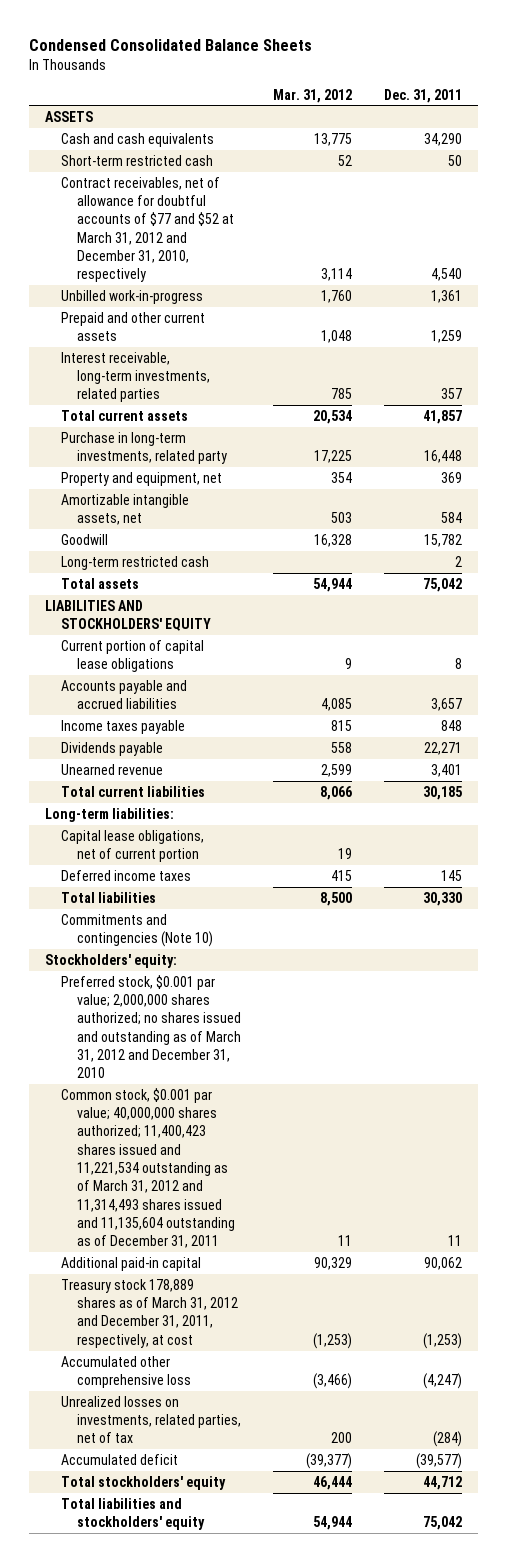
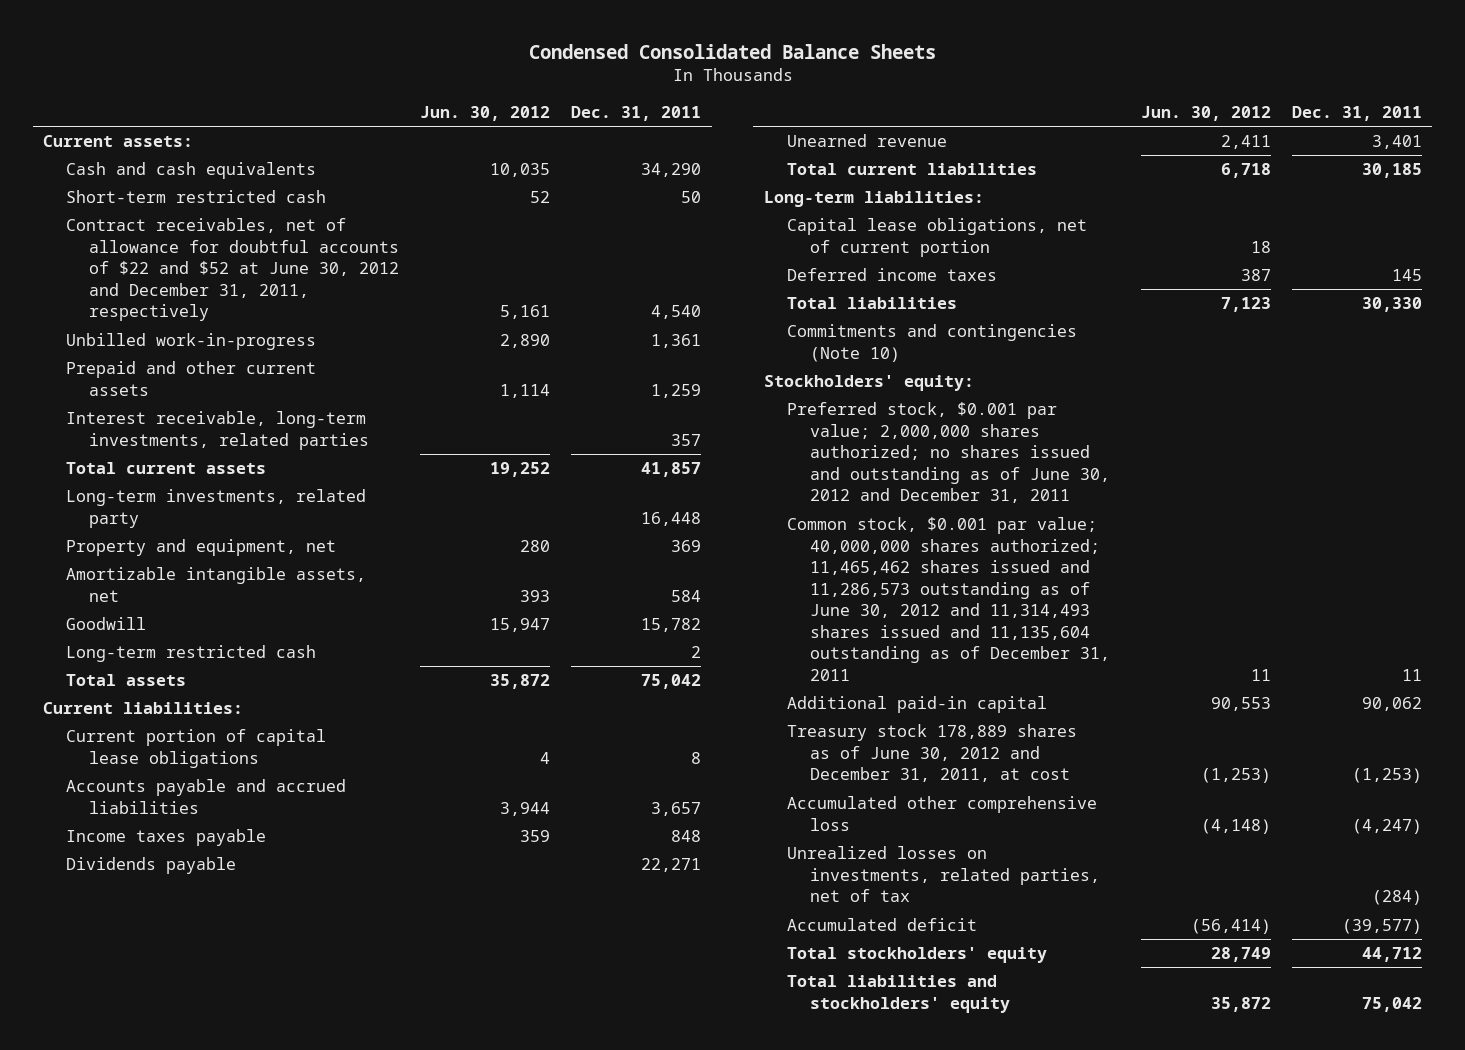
- | Mar. 31, 2012 | Dec. 31, 2011
+ | Jun. 30, 2012 | Dec. 31, 2011
- ASSETS
+ Current assets:
- Contract receivables, net of allowance for doubtful accounts of $77 and $52 at March 31, 2012 and December 31, 2010, respectively | 3,114 | 4,540
+ Contract receivables, net of allowance for doubtful accounts of $22 and $52 at June 30, 2012 and December 31, 2011, respectively | 5,161 | 4,540
- Purchase in long-term investments, related party | 17,225 | 16,448
+ Long-term investments, related party | | 16,448
- LIABILITIES AND STOCKHOLDERS' EQUITY
+ Current liabilities:
- Preferred stock, $0.001 par value; 2,000,000 shares authorized; no shares issued and outstanding as of March 31, 2012 and December 31, 2010
- Common stock, $0.001 par value; 40,000,000 shares authorized; 11,400,423 shares issued and 11,221,534 outstanding as of March 31, 2012 and 11,314,493 shares issued and 11,135,604 outstanding as of December 31, 2011 | 11 | 11
+ Preferred stock, $0.001 par value; 2,000,000 shares authorized; no shares issued and outstanding as of June 30, 2012 and December 31, 2011
+ Common stock, $0.001 par value; 40,000,000 shares authorized; 11,465,462 shares issued and 11,286,573 outstanding as of June 30, 2012 and 11,314,493 shares issued and 11,135,604 outstanding as of December 31, 2011 | 11 | 11
- Treasury stock 178,889 shares as of March 31, 2012 and December 31, 2011, respectively, at cost | (1,253) | (1,253)
+ Treasury stock 178,889 shares as of June 30, 2012 and December 31, 2011, at cost | (1,253) | (1,253)

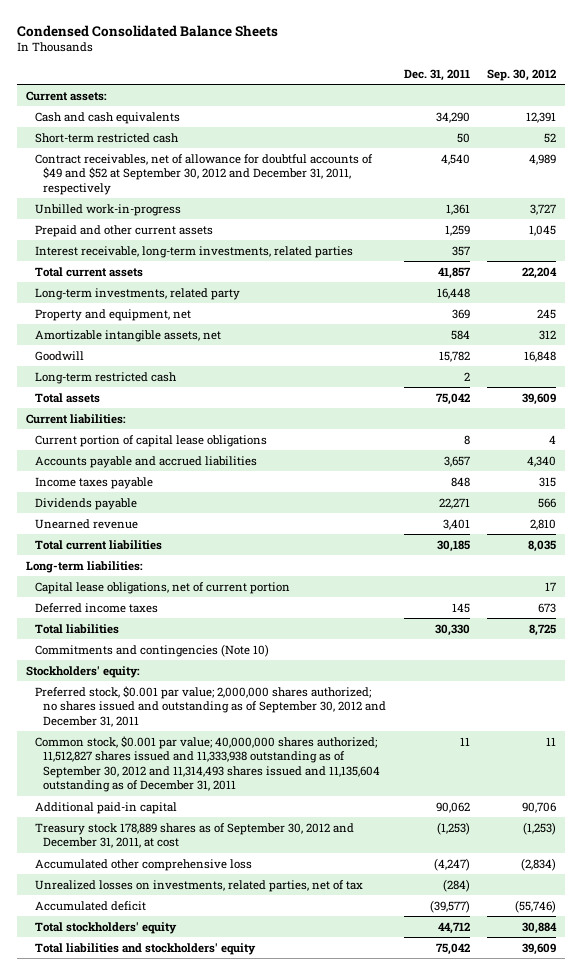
- | Jun. 30, 2012 | Dec. 31, 2011
+ | Dec. 31, 2011 | Sep. 30, 2012
- Contract receivables, net of allowance for doubtful accounts of $22 and $52 at June 30, 2012 and December 31, 2011, respectively | 5,161 | 4,540
+ Contract receivables, net of allowance for doubtful accounts of $49 and $52 at September 30, 2012 and December 31, 2011, respectively | 4,540 | 4,989
- Preferred stock, $0.001 par value; 2,000,000 shares authorized; no shares issued and outstanding as of June 30, 2012 and December 31, 2011
- Common stock, $0.001 par value; 40,000,000 shares authorized; 11,465,462 shares issued and 11,286,573 outstanding as of June 30, 2012 and 11,314,493 shares issued and 11,135,604 outstanding as of December 31, 2011 | 11 | 11
+ Preferred stock, $0.001 par value; 2,000,000 shares authorized; no shares issued and outstanding as of September 30, 2012 and December 31, 2011
+ Common stock, $0.001 par value; 40,000,000 shares authorized; 11,512,827 shares issued and 11,333,938 outstanding as of September 30, 2012 and 11,314,493 shares issued and 11,135,604 outstanding as of December 31, 2011 | 11 | 11
- Treasury stock 178,889 shares as of June 30, 2012 and December 31, 2011, at cost | (1,253) | (1,253)
+ Treasury stock 178,889 shares as of September 30, 2012 and December 31, 2011, at cost | (1,253) | (1,253)

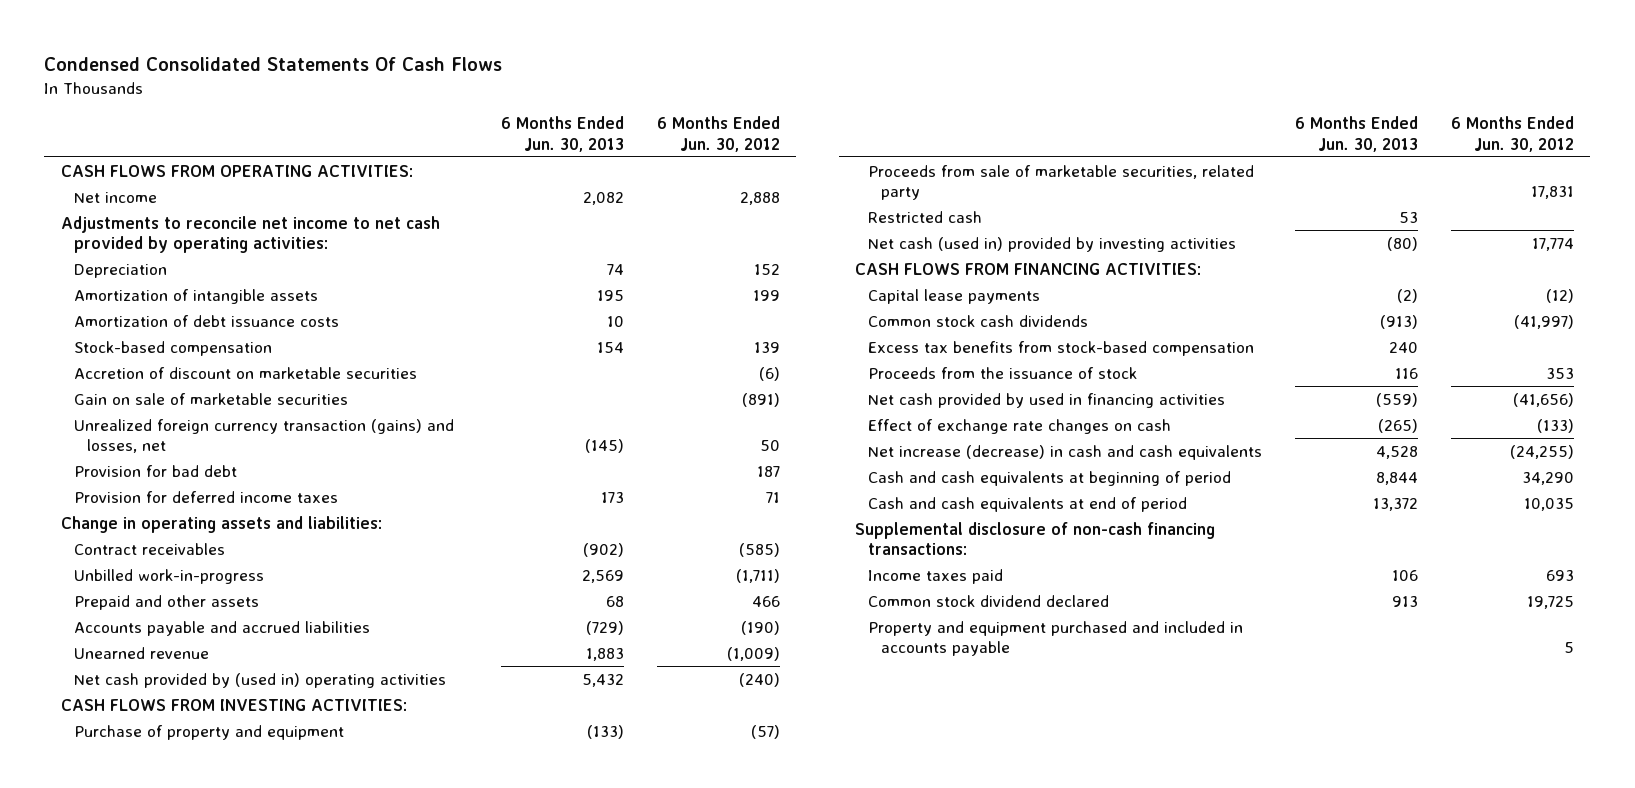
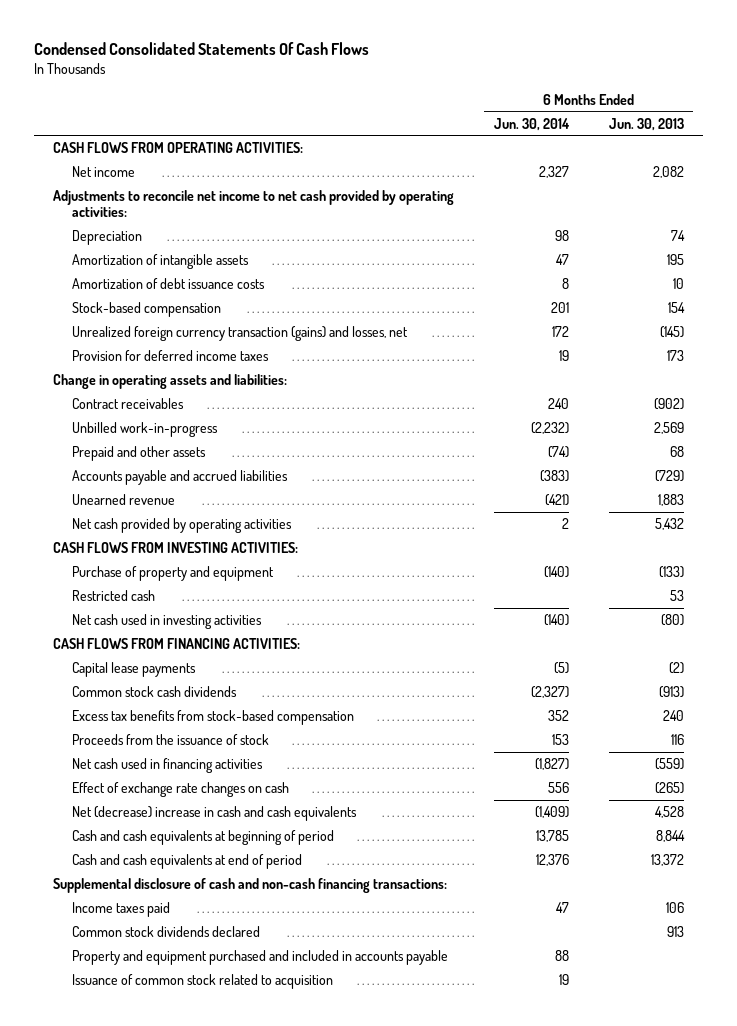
- | 6 Months Ended Jun. 30, 2013 | 6 Months Ended Jun. 30, 2012
+ | 6 Months Ended Jun. 30, 2014 | 6 Months Ended Jun. 30, 2013
- Accretion of discount on marketable securities | | (6)
- Gain on sale of marketable securities | | (891)
- Provision for bad debt | | 187
- Net cash provided by (used in) operating activities | 5,432 | (240)
+ Net cash provided by operating activities | 2 | 5,432
- Proceeds from sale of marketable securities, related party | | 17,831
- Net cash (used in) provided by investing activities | (80) | 17,774
+ Net cash used in investing activities | (140) | (80)
- Net cash provided by used in financing activities | (559) | (41,656)
+ Net cash used in financing activities | (1,827) | (559)
- Net increase (decrease) in cash and cash equivalents | 4,528 | (24,255)
+ Net (decrease) increase in cash and cash equivalents | (1,409) | 4,528
- Supplemental disclosure of non-cash financing transactions:
+ Supplemental disclosure of cash and non-cash financing transactions:
- Common stock dividend declared | 913 | 19,725
+ Common stock dividends declared | | 913
+ Issuance of common stock related to acquisition | 19 |

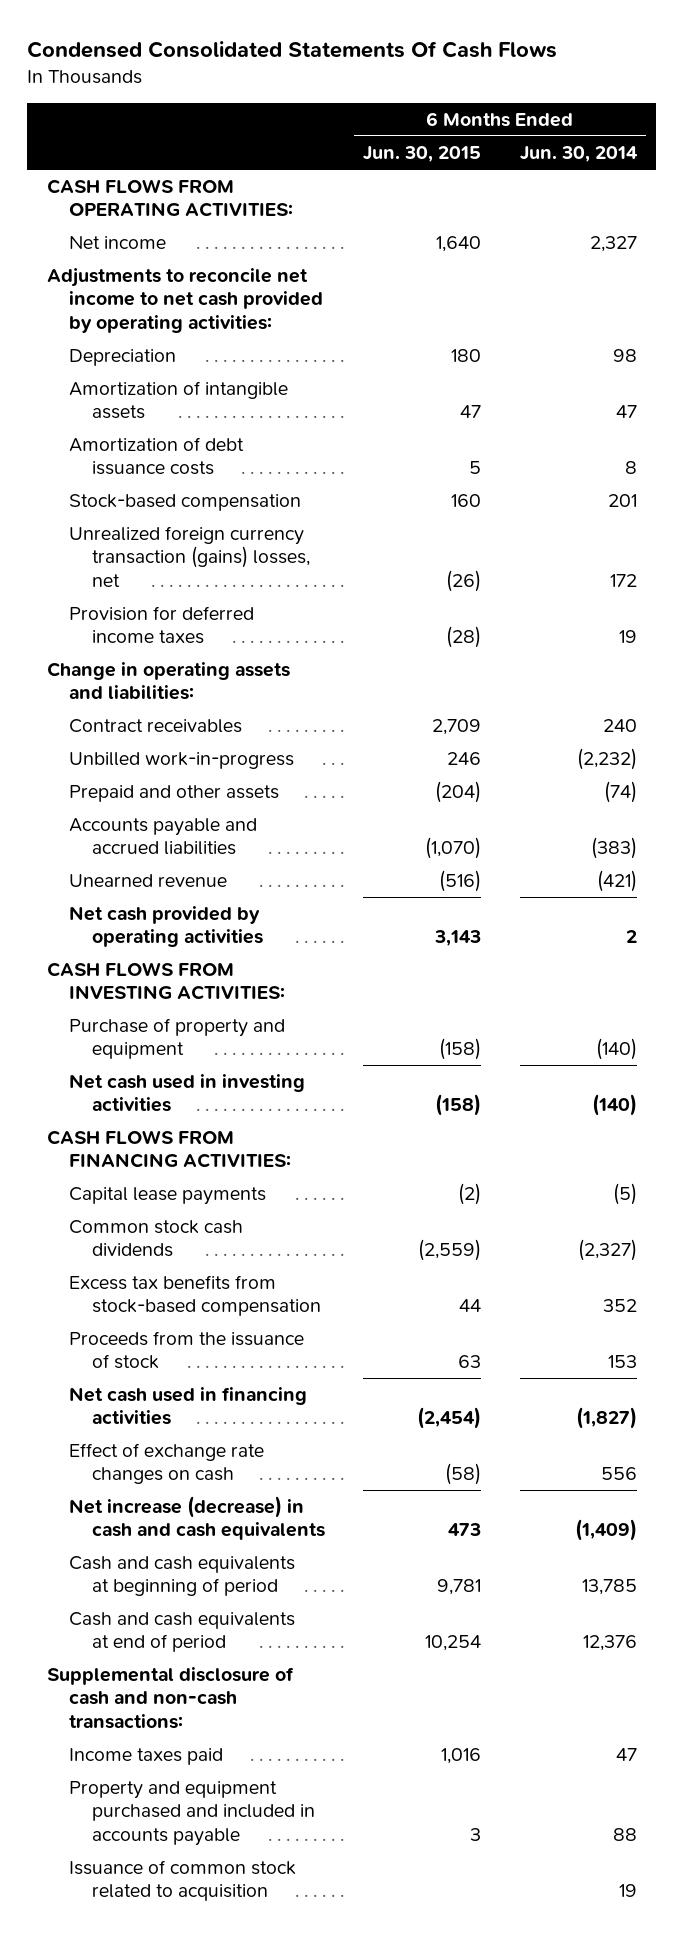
- | 6 Months Ended Jun. 30, 2014 | 6 Months Ended Jun. 30, 2013
+ | 6 Months Ended Jun. 30, 2015 | 6 Months Ended Jun. 30, 2014
- Unrealized foreign currency transaction (gains) and losses, net | 172 | (145)
+ Unrealized foreign currency transaction (gains) losses, net | (26) | 172
- Restricted cash | | 53
- Net (decrease) increase in cash and cash equivalents | (1,409) | 4,528
+ Net increase (decrease) in cash and cash equivalents | 473 | (1,409)
- Supplemental disclosure of cash and non-cash financing transactions:
+ Supplemental disclosure of cash and non-cash transactions:
- Common stock dividends declared | | 913

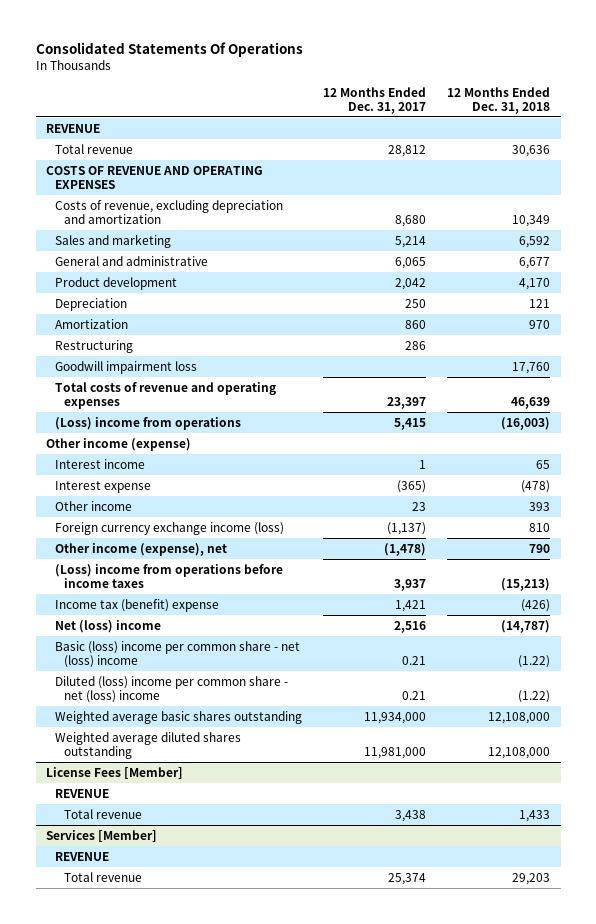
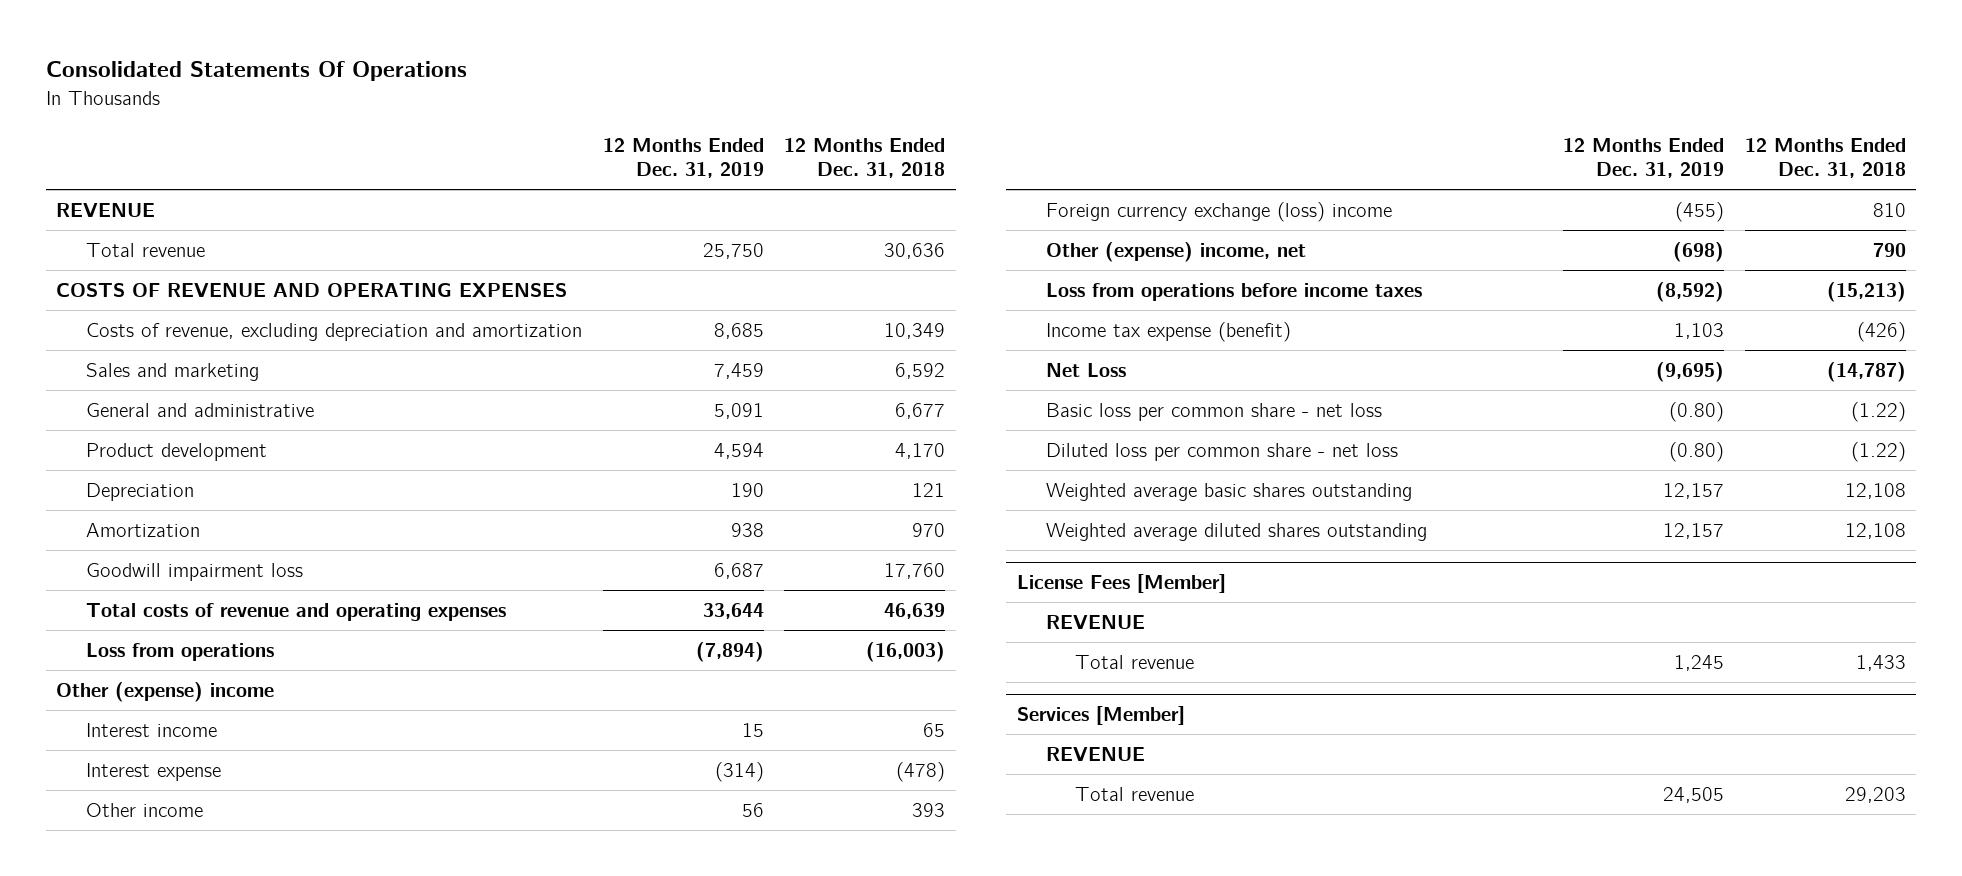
- | 12 Months Ended Dec. 31, 2017 | 12 Months Ended Dec. 31, 2018
+ | 12 Months Ended Dec. 31, 2019 | 12 Months Ended Dec. 31, 2018
- Restructuring | 286 |
- (Loss) income from operations | 5,415 | (16,003)
- Other income (expense)
+ Loss from operations | (7,894) | (16,003)
+ Other (expense) income
- Foreign currency exchange income (loss) | (1,137) | 810
- Other income (expense), net | (1,478) | 790
- (Loss) income from operations before income taxes | 3,937 | (15,213)
- Income tax (benefit) expense | 1,421 | (426)
- Net (loss) income | 2,516 | (14,787)
- Basic (loss) income per common share - net (loss) income | 0.21 | (1.22)
- Diluted (loss) income per common share - net (loss) income | 0.21 | (1.22)
- Weighted average basic shares outstanding | 11,934,000 | 12,108,000
- Weighted average diluted shares outstanding | 11,981,000 | 12,108,000
+ Foreign currency exchange (loss) income | (455) | 810
+ Other (expense) income, net | (698) | 790
+ Loss from operations before income taxes | (8,592) | (15,213)
+ Income tax expense (benefit) | 1,103 | (426)
+ Net Loss | (9,695) | (14,787)
+ Basic loss per common share - net loss | (0.80) | (1.22)
+ Diluted loss per common share - net loss | (0.80) | (1.22)
+ Weighted average basic shares outstanding | 12,157 | 12,108
+ Weighted average diluted shares outstanding | 12,157 | 12,108

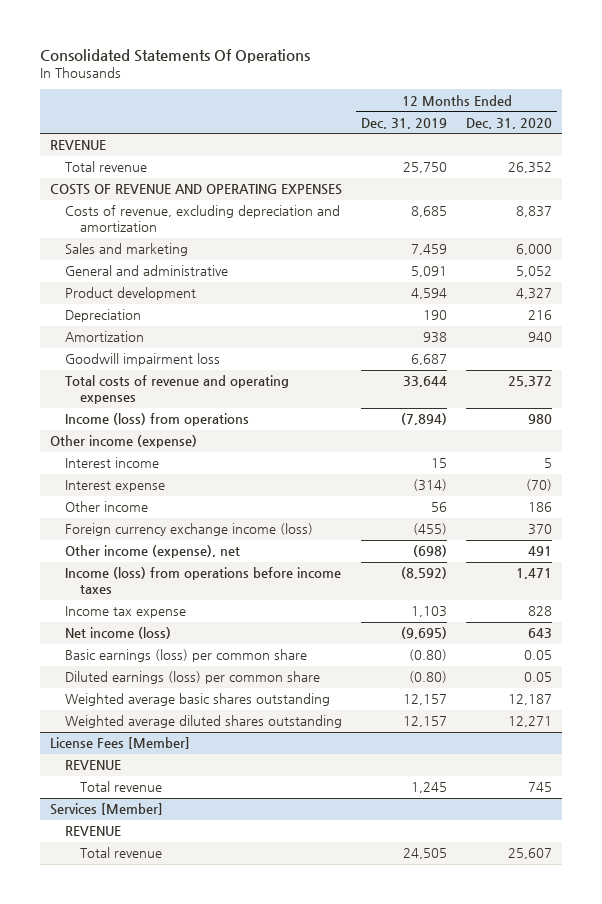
- | 12 Months Ended Dec. 31, 2019 | 12 Months Ended Dec. 31, 2018
+ | 12 Months Ended Dec. 31, 2019 | 12 Months Ended Dec. 31, 2020
- Loss from operations | (7,894) | (16,003)
- Other (expense) income
+ Income (loss) from operations | (7,894) | 980
+ Other income (expense)
- Foreign currency exchange (loss) income | (455) | 810
- Other (expense) income, net | (698) | 790
- Loss from operations before income taxes | (8,592) | (15,213)
- Income tax expense (benefit) | 1,103 | (426)
- Net Loss | (9,695) | (14,787)
- Basic loss per common share - net loss | (0.80) | (1.22)
- Diluted loss per common share - net loss | (0.80) | (1.22)
+ Foreign currency exchange income (loss) | (455) | 370
+ Other income (expense), net | (698) | 491
+ Income (loss) from operations before income taxes | (8,592) | 1,471
+ Income tax expense | 1,103 | 828
+ Net income (loss) | (9,695) | 643
+ Basic earnings (loss) per common share | (0.80) | 0.05
+ Diluted earnings (loss) per common share | (0.80) | 0.05

